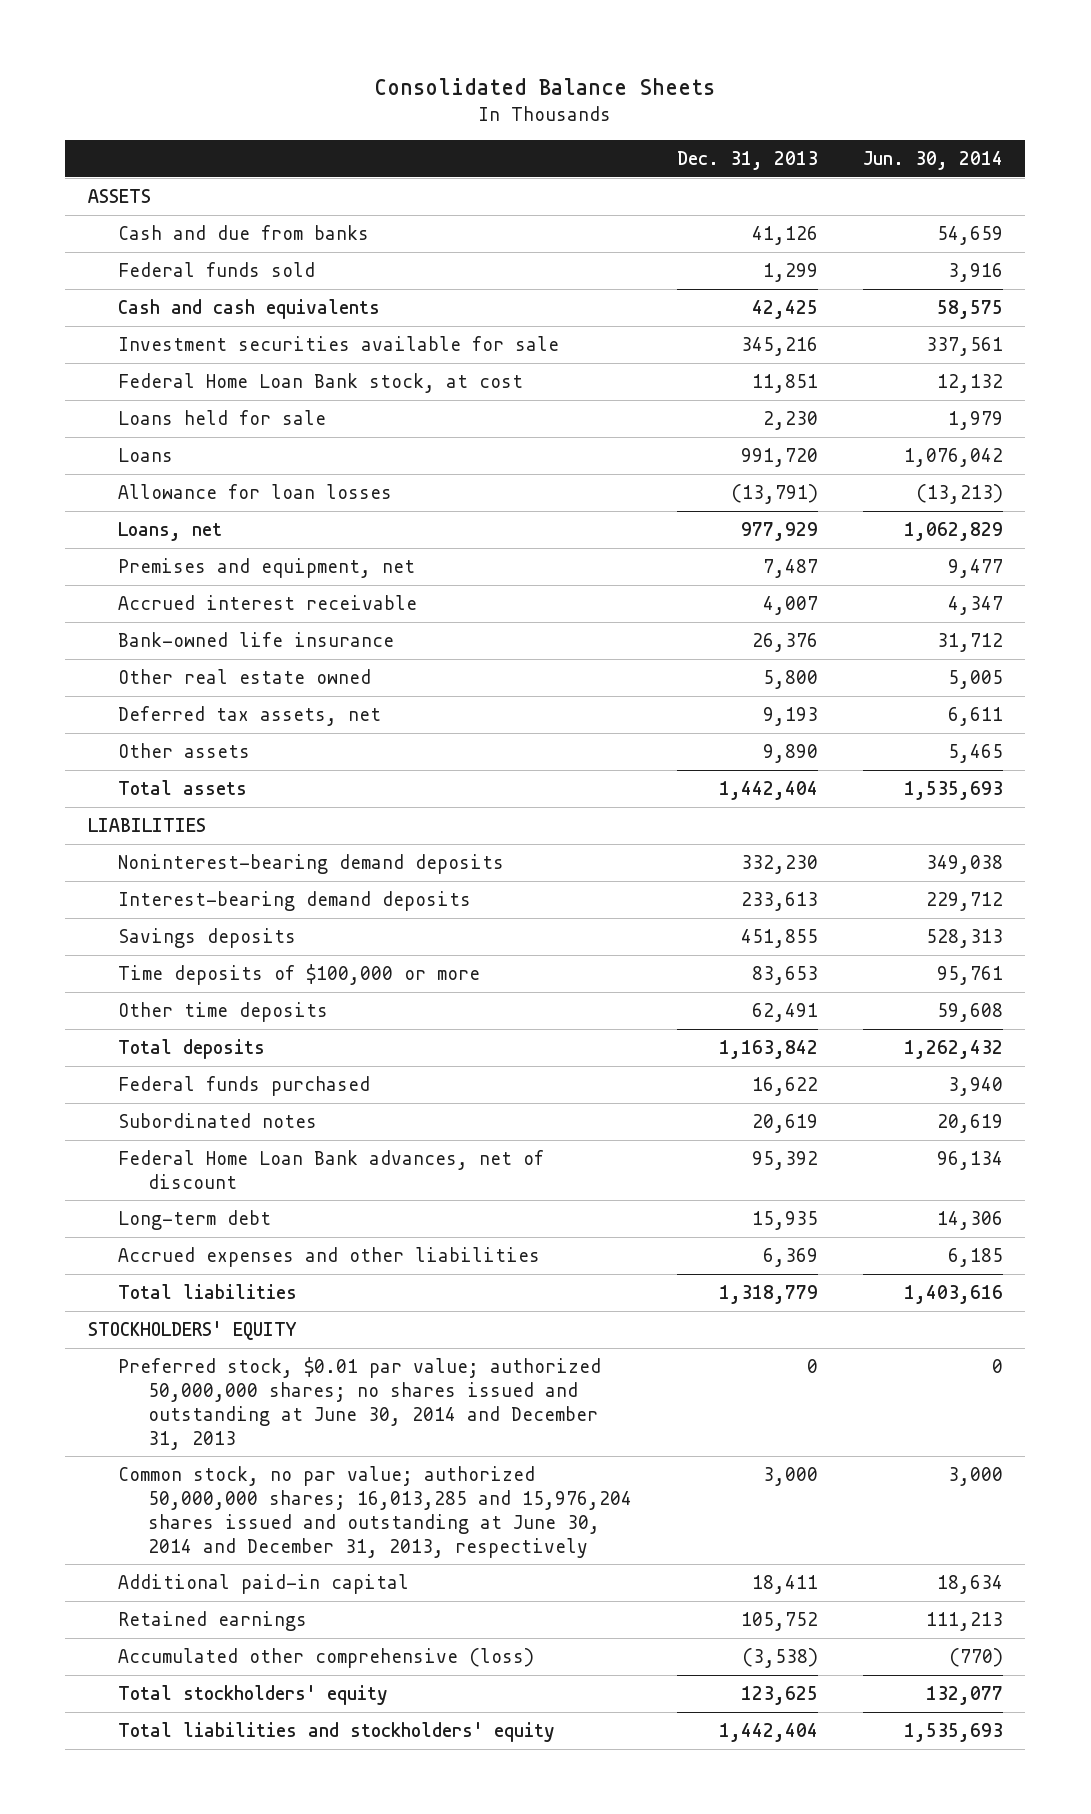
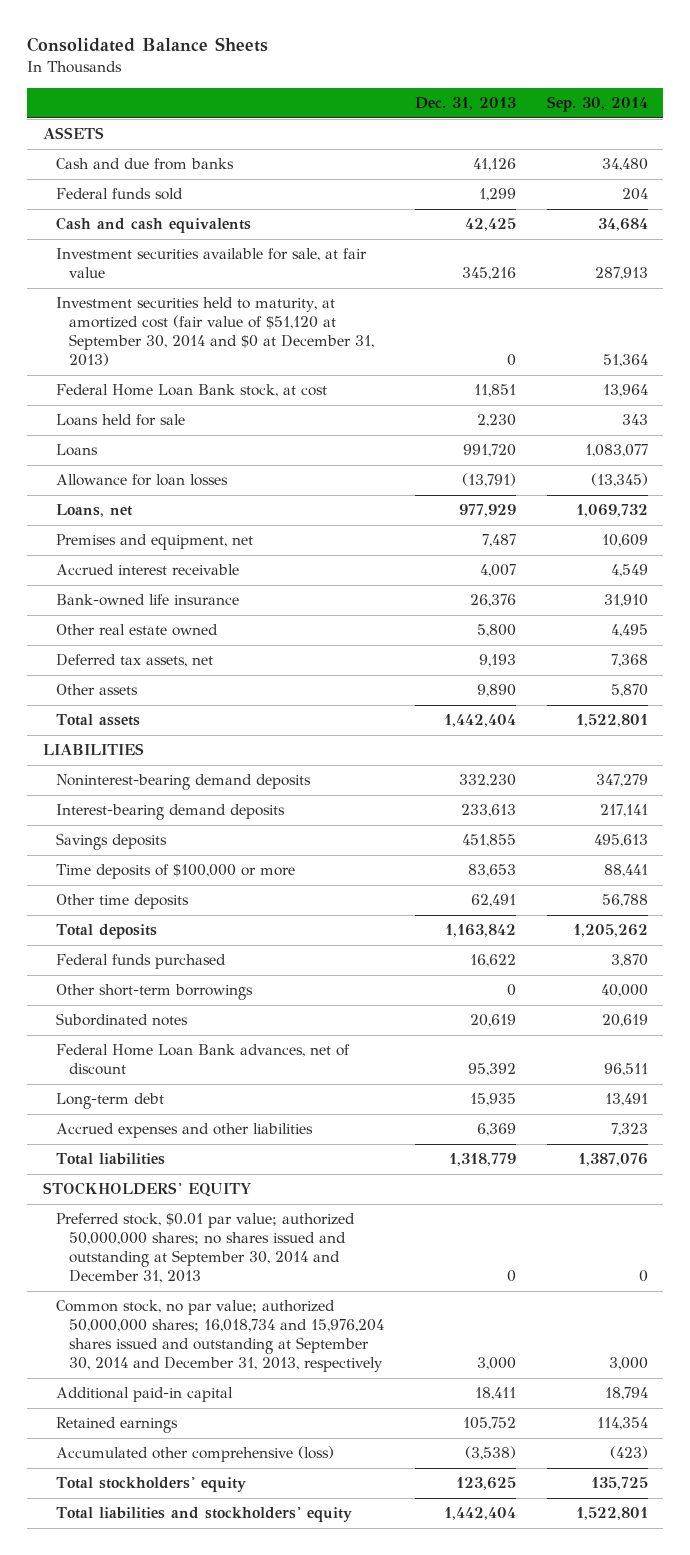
- | Dec. 31, 2013 | Jun. 30, 2014
+ | Dec. 31, 2013 | Sep. 30, 2014
- Investment securities available for sale | 345,216 | 337,561
+ Investment securities available for sale, at fair value | 345,216 | 287,913
+ Investment securities held to maturity, at amortized cost (fair value of $51,120 at September 30, 2014 and $0 at December 31, 2013) | 0 | 51,364
+ Other short-term borrowings | 0 | 40,000
- Preferred stock, $0.01 par value; authorized 50,000,000 shares; no shares issued and outstanding at June 30, 2014 and December 31, 2013 | 0 | 0
- Common stock, no par value; authorized 50,000,000 shares; 16,013,285 and 15,976,204 shares issued and outstanding at June 30, 2014 and December 31, 2013, respectively | 3,000 | 3,000
+ Preferred stock, $0.01 par value; authorized 50,000,000 shares; no shares issued and outstanding at September 30, 2014 and December 31, 2013 | 0 | 0
+ Common stock, no par value; authorized 50,000,000 shares; 16,018,734 and 15,976,204 shares issued and outstanding at September 30, 2014 and December 31, 2013, respectively | 3,000 | 3,000

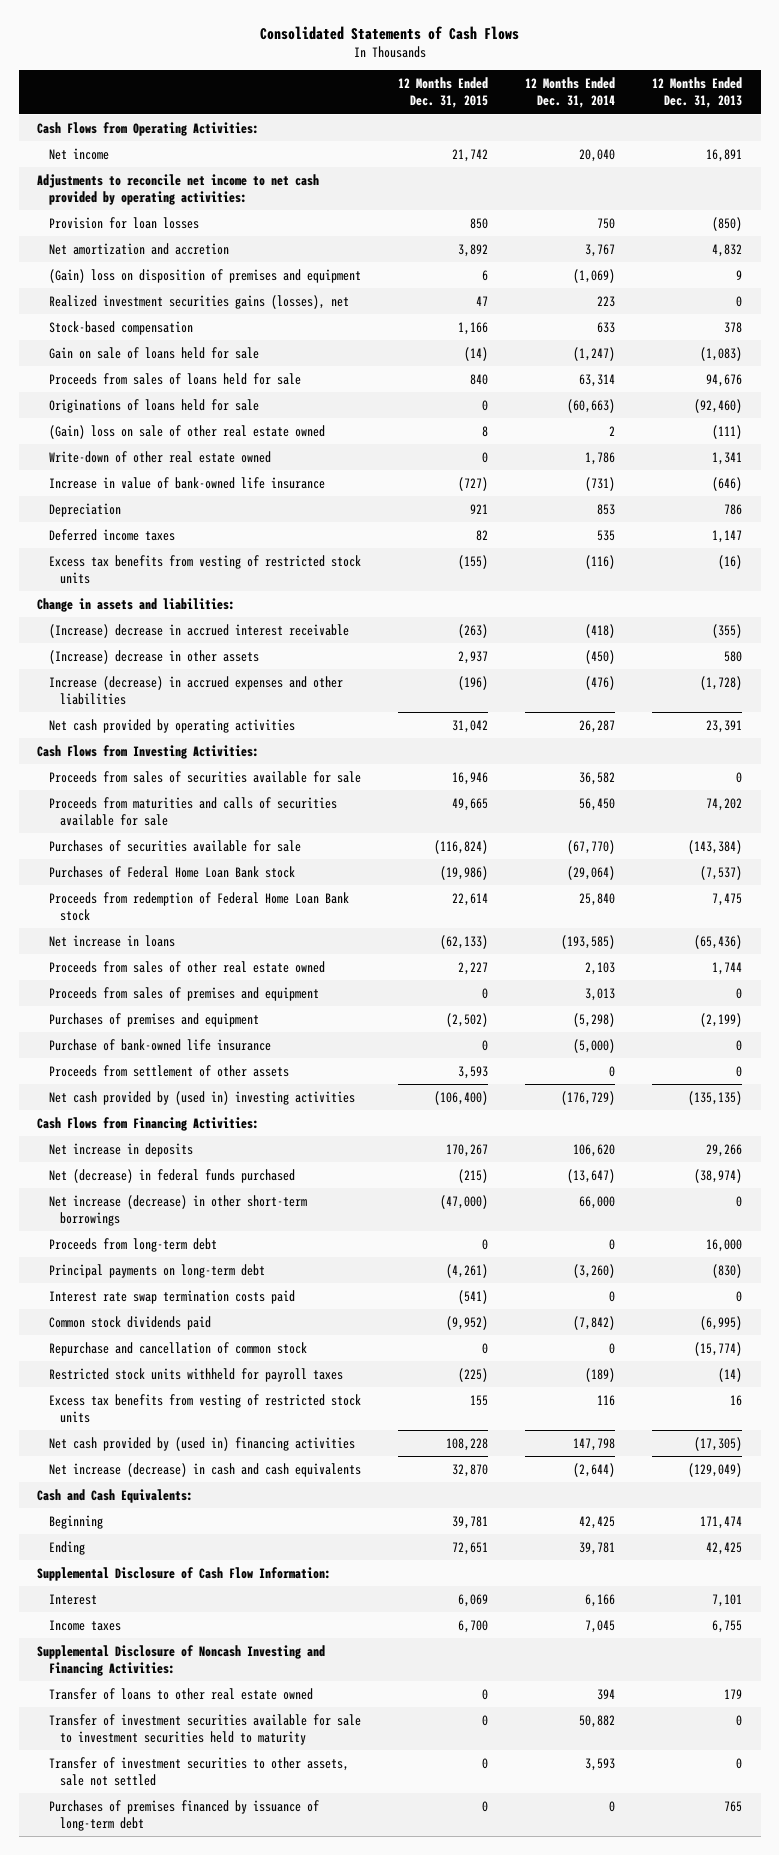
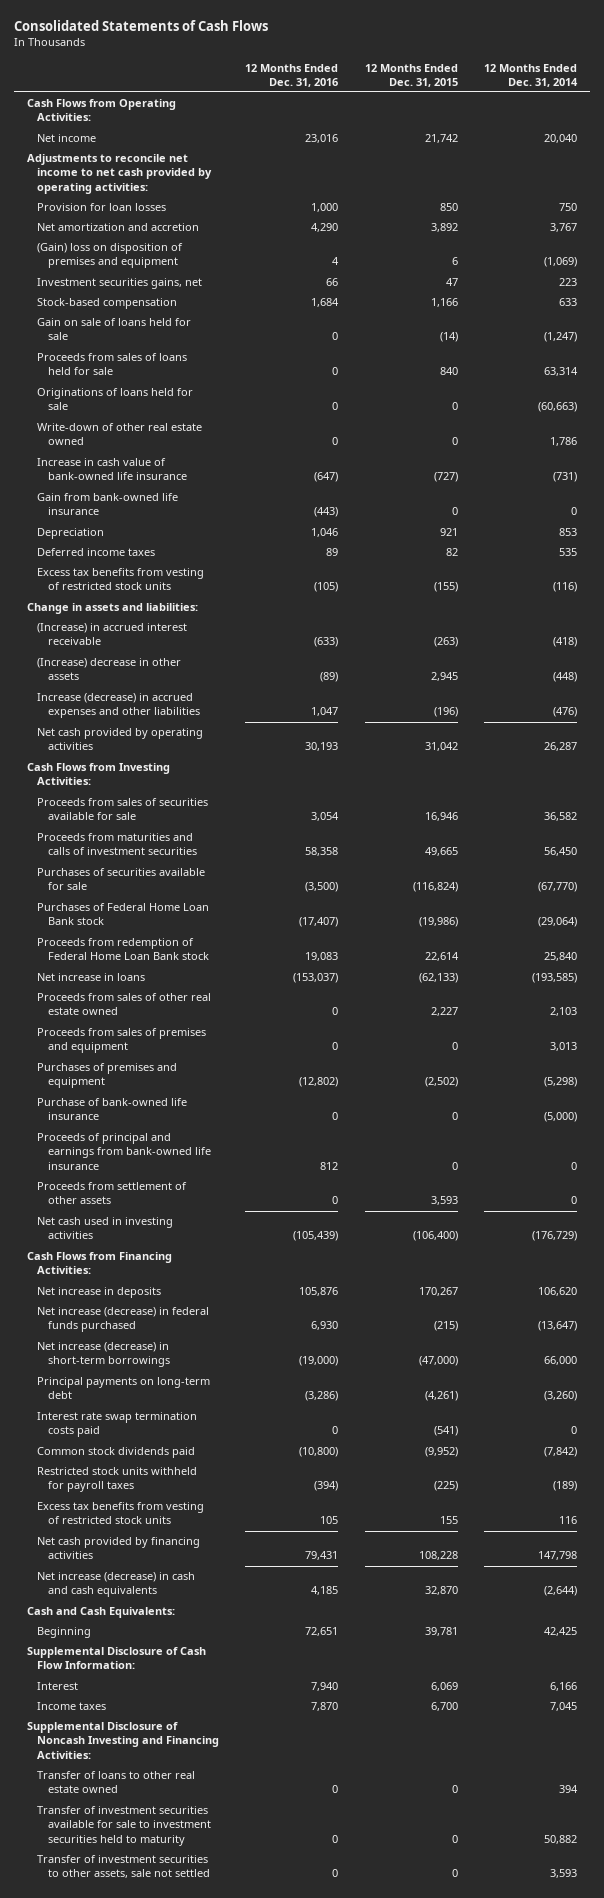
- | 12 Months Ended Dec. 31, 2015 | 12 Months Ended Dec. 31, 2014 | 12 Months Ended Dec. 31, 2013
+ | 12 Months Ended Dec. 31, 2016 | 12 Months Ended Dec. 31, 2015 | 12 Months Ended Dec. 31, 2014
- Realized investment securities gains (losses), net | 47 | 223 | 0
+ Investment securities gains, net | 66 | 47 | 223
- (Gain) loss on sale of other real estate owned | 8 | 2 | (111)
- Increase in value of bank-owned life insurance | (727) | (731) | (646)
+ Increase in cash value of bank-owned life insurance | (647) | (727) | (731)
+ Gain from bank-owned life insurance | (443) | 0 | 0
- (Increase) decrease in accrued interest receivable | (263) | (418) | (355)
- (Increase) decrease in other assets | 2,937 | (450) | 580
+ (Increase) in accrued interest receivable | (633) | (263) | (418)
+ (Increase) decrease in other assets | (89) | 2,945 | (448)
- Proceeds from maturities and calls of securities available for sale | 49,665 | 56,450 | 74,202
+ Proceeds from maturities and calls of investment securities | 58,358 | 49,665 | 56,450
+ Proceeds of principal and earnings from bank-owned life insurance | 812 | 0 | 0
- Net cash provided by (used in) investing activities | (106,400) | (176,729) | (135,135)
+ Net cash used in investing activities | (105,439) | (106,400) | (176,729)
- Net (decrease) in federal funds purchased | (215) | (13,647) | (38,974)
- Net increase (decrease) in other short-term borrowings | (47,000) | 66,000 | 0
- Proceeds from long-term debt | 0 | 0 | 16,000
+ Net increase (decrease) in federal funds purchased | 6,930 | (215) | (13,647)
+ Net increase (decrease) in short-term borrowings | (19,000) | (47,000) | 66,000
- Repurchase and cancellation of common stock | 0 | 0 | (15,774)
- Net cash provided by (used in) financing activities | 108,228 | 147,798 | (17,305)
+ Net cash provided by financing activities | 79,431 | 108,228 | 147,798
- Ending | 72,651 | 39,781 | 42,425
- Purchases of premises financed by issuance of long-term debt | 0 | 0 | 765

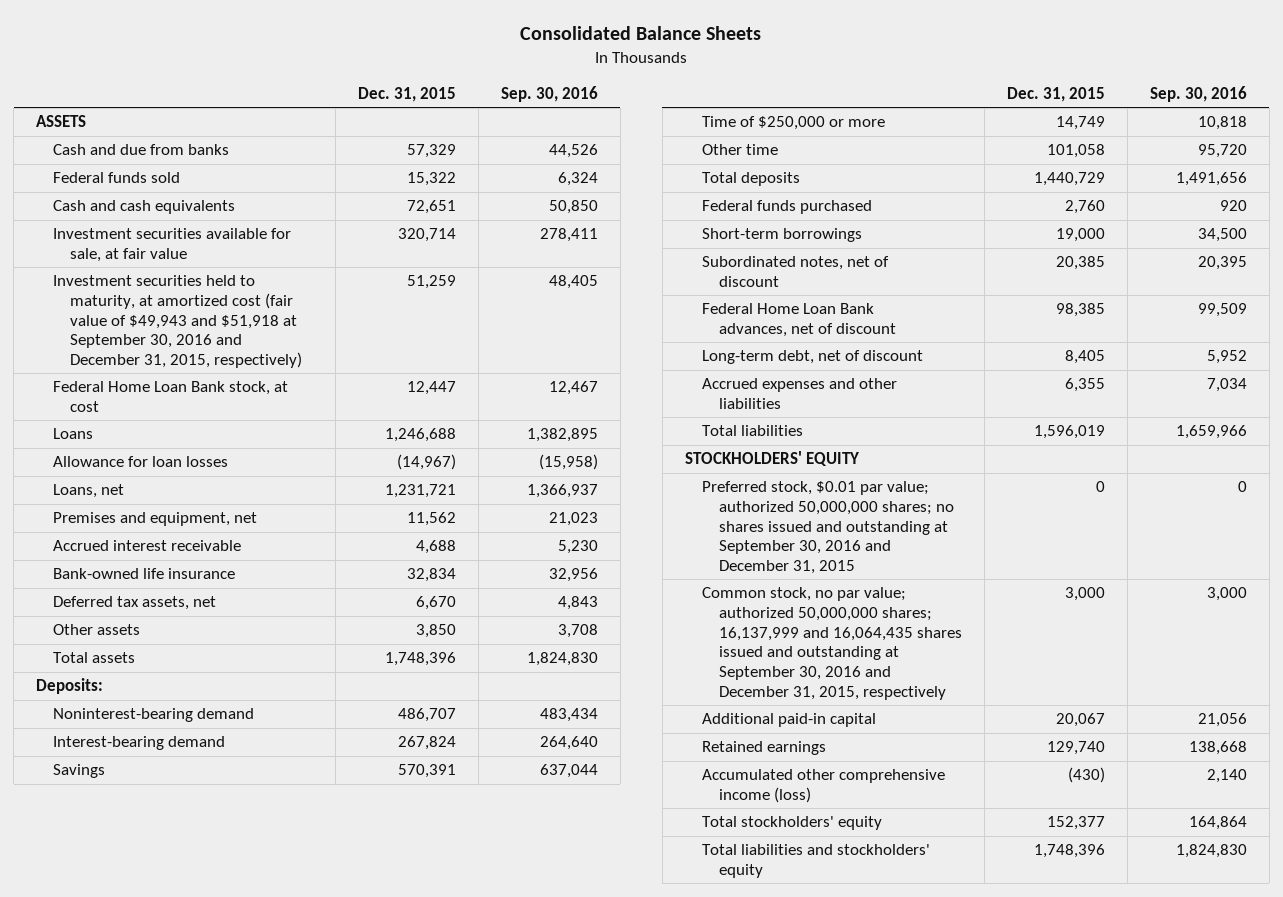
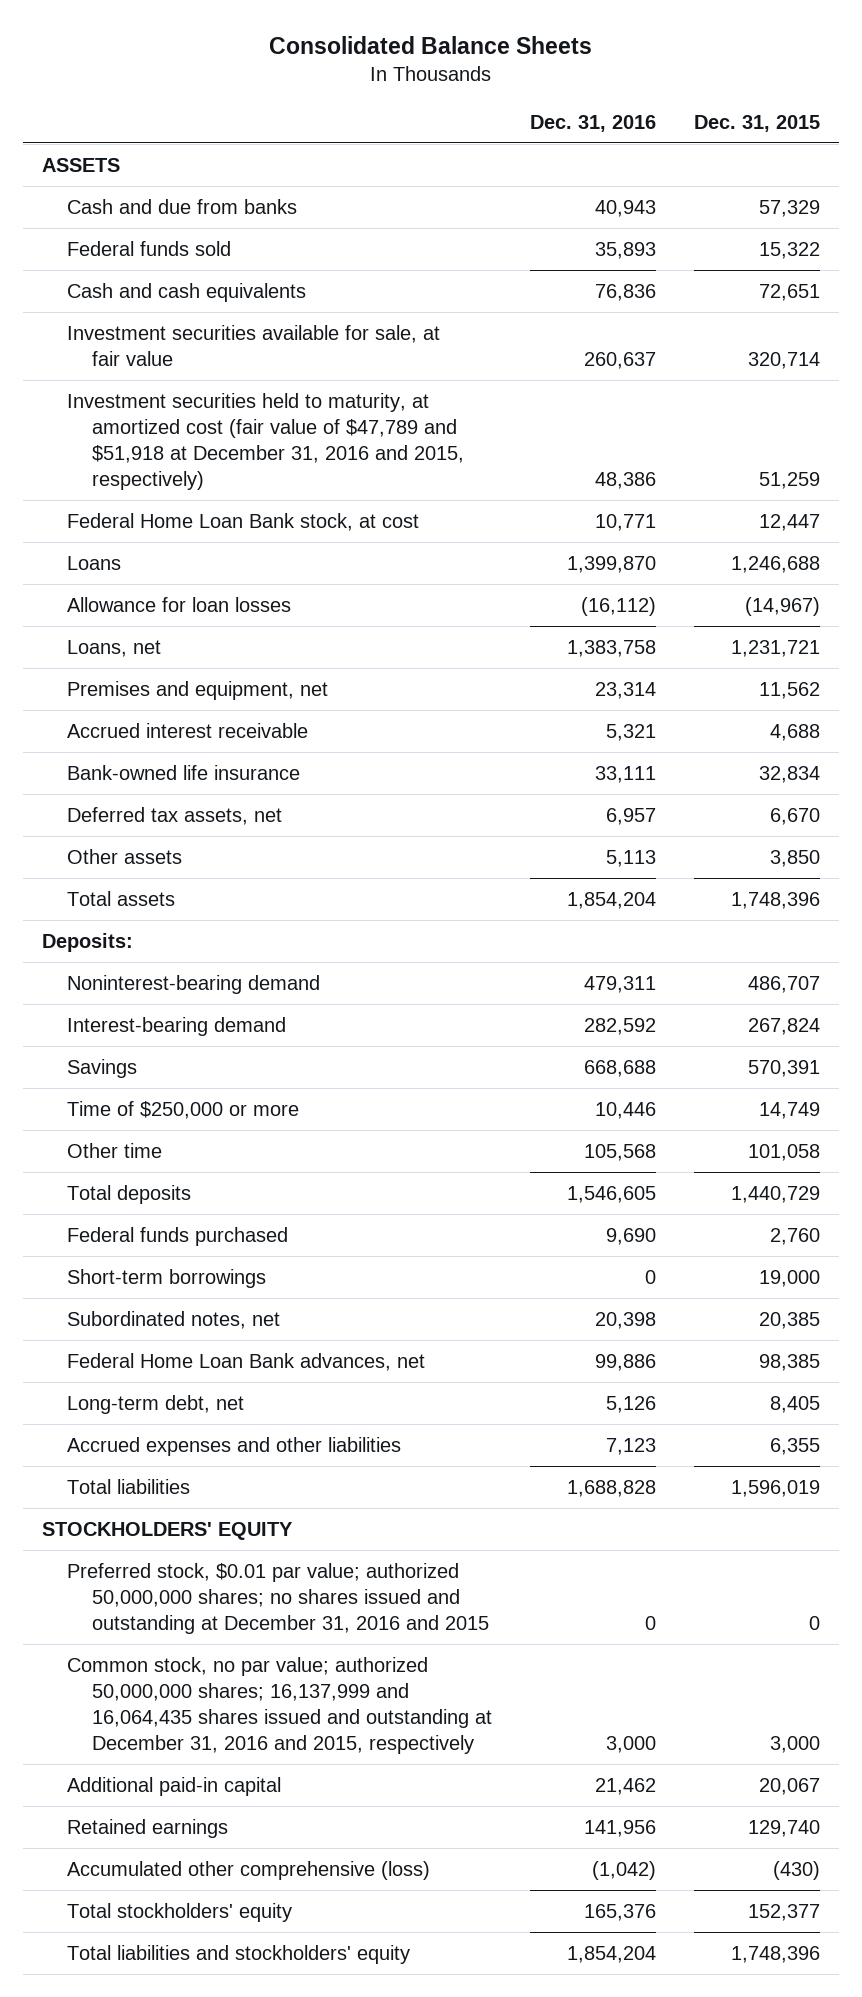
- | Dec. 31, 2015 | Sep. 30, 2016
+ | Dec. 31, 2016 | Dec. 31, 2015
- Investment securities held to maturity, at amortized cost (fair value of $49,943 and $51,918 at September 30, 2016 and December 31, 2015, respectively) | 51,259 | 48,405
+ Investment securities held to maturity, at amortized cost (fair value of $47,789 and $51,918 at December 31, 2016 and 2015, respectively) | 48,386 | 51,259
- Subordinated notes, net of discount | 20,385 | 20,395
- Federal Home Loan Bank advances, net of discount | 98,385 | 99,509
- Long-term debt, net of discount | 8,405 | 5,952
+ Subordinated notes, net | 20,398 | 20,385
+ Federal Home Loan Bank advances, net | 99,886 | 98,385
+ Long-term debt, net | 5,126 | 8,405
- Preferred stock, $0.01 par value; authorized 50,000,000 shares; no shares issued and outstanding at September 30, 2016 and December 31, 2015 | 0 | 0
- Common stock, no par value; authorized 50,000,000 shares; 16,137,999 and 16,064,435 shares issued and outstanding at September 30, 2016 and December 31, 2015, respectively | 3,000 | 3,000
+ Preferred stock, $0.01 par value; authorized 50,000,000 shares; no shares issued and outstanding at December 31, 2016 and 2015 | 0 | 0
+ Common stock, no par value; authorized 50,000,000 shares; 16,137,999 and 16,064,435 shares issued and outstanding at December 31, 2016 and 2015, respectively | 3,000 | 3,000
- Accumulated other comprehensive income (loss) | (430) | 2,140
+ Accumulated other comprehensive (loss) | (1,042) | (430)

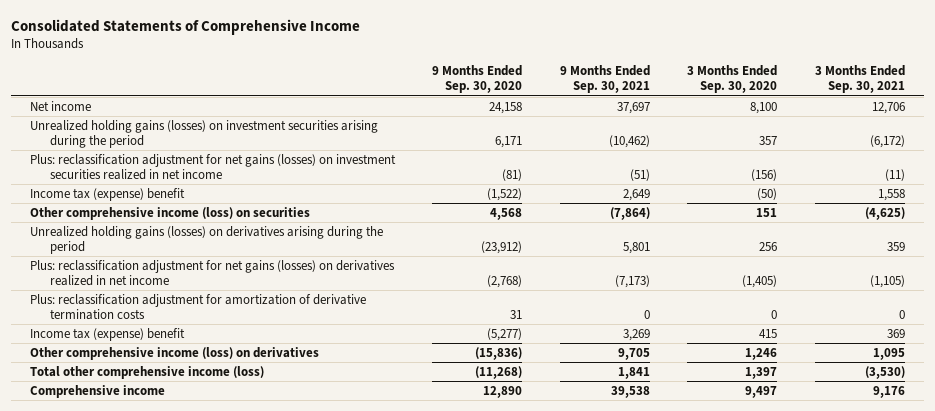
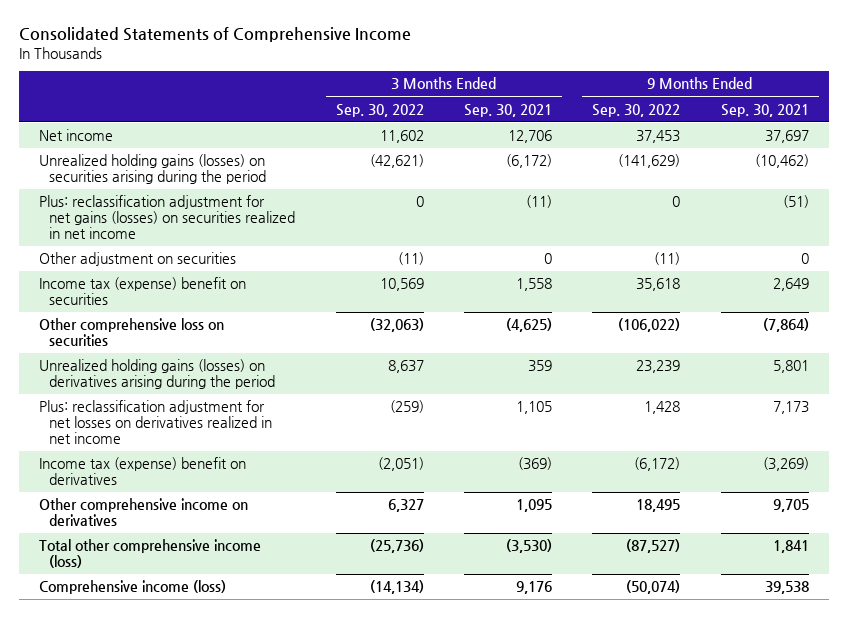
- | 9 Months Ended Sep. 30, 2020 | 9 Months Ended Sep. 30, 2021 | 3 Months Ended Sep. 30, 2020 | 3 Months Ended Sep. 30, 2021
+ | 3 Months Ended Sep. 30, 2022 | 3 Months Ended Sep. 30, 2021 | 9 Months Ended Sep. 30, 2022 | 9 Months Ended Sep. 30, 2021
- Unrealized holding gains (losses) on investment securities arising during the period | 6,171 | (10,462) | 357 | (6,172)
- Plus: reclassification adjustment for net gains (losses) on investment securities realized in net income | (81) | (51) | (156) | (11)
- Income tax (expense) benefit | (1,522) | 2,649 | (50) | 1,558
- Other comprehensive income (loss) on securities | 4,568 | (7,864) | 151 | (4,625)
+ Unrealized holding gains (losses) on securities arising during the period | (42,621) | (6,172) | (141,629) | (10,462)
+ Plus: reclassification adjustment for net gains (losses) on securities realized in net income | 0 | (11) | 0 | (51)
+ Other adjustment on securities | (11) | 0 | (11) | 0
+ Income tax (expense) benefit on securities | 10,569 | 1,558 | 35,618 | 2,649
+ Other comprehensive loss on securities | (32,063) | (4,625) | (106,022) | (7,864)
- Plus: reclassification adjustment for net gains (losses) on derivatives realized in net income | (2,768) | (7,173) | (1,405) | (1,105)
- Plus: reclassification adjustment for amortization of derivative termination costs | 31 | 0 | 0 | 0
- Income tax (expense) benefit | (5,277) | 3,269 | 415 | 369
- Other comprehensive income (loss) on derivatives | (15,836) | 9,705 | 1,246 | 1,095
+ Plus: reclassification adjustment for net losses on derivatives realized in net income | (259) | 1,105 | 1,428 | 7,173
+ Income tax (expense) benefit on derivatives | (2,051) | (369) | (6,172) | (3,269)
+ Other comprehensive income on derivatives | 6,327 | 1,095 | 18,495 | 9,705
- Comprehensive income | 12,890 | 39,538 | 9,497 | 9,176
+ Comprehensive income (loss) | (14,134) | 9,176 | (50,074) | 39,538

